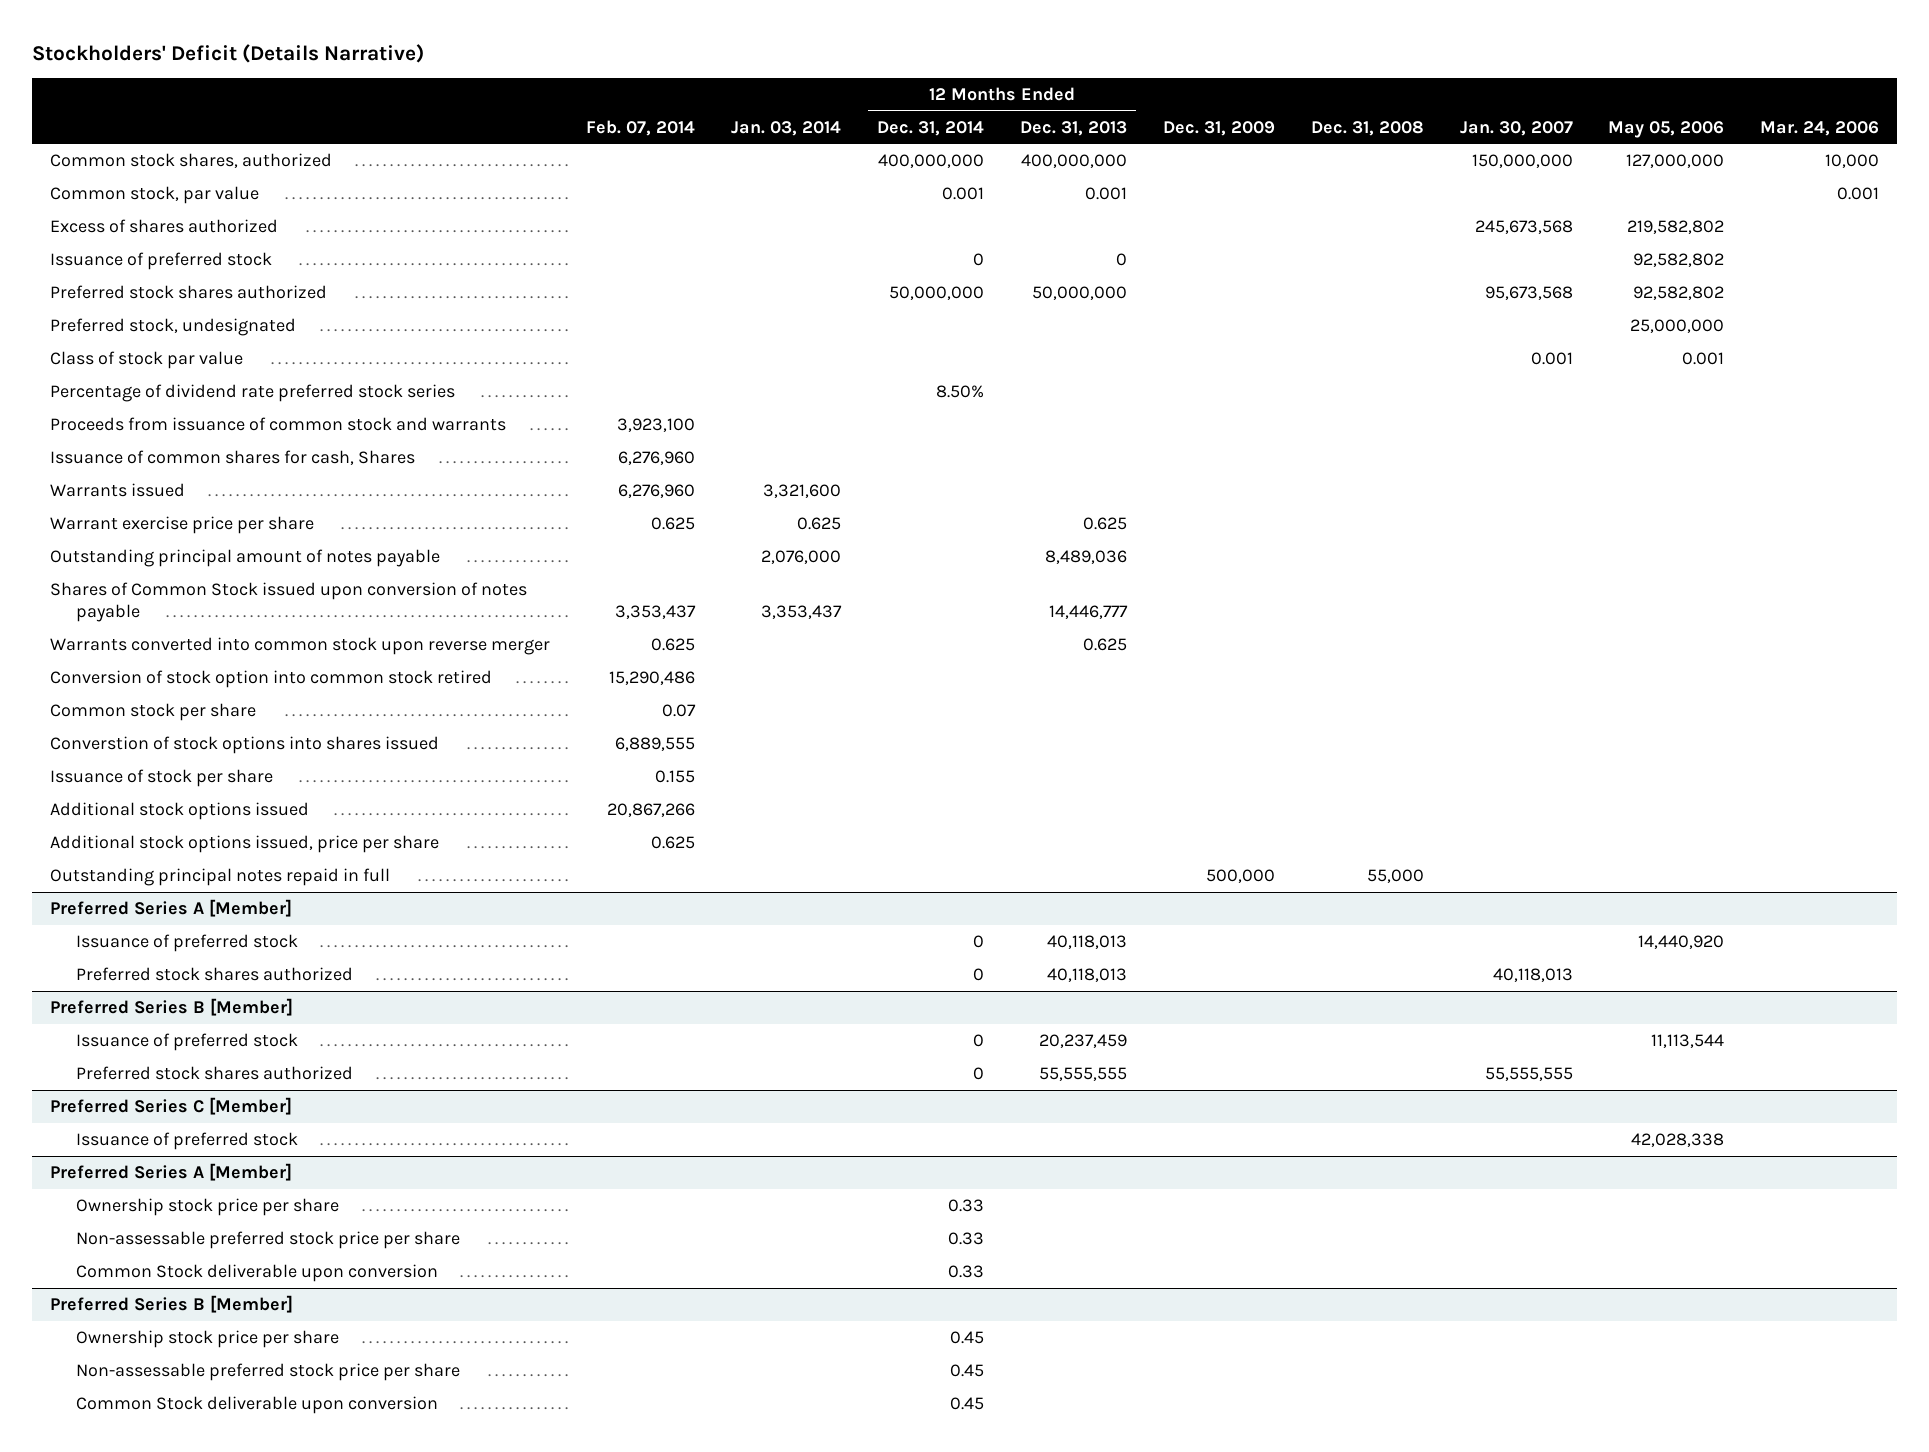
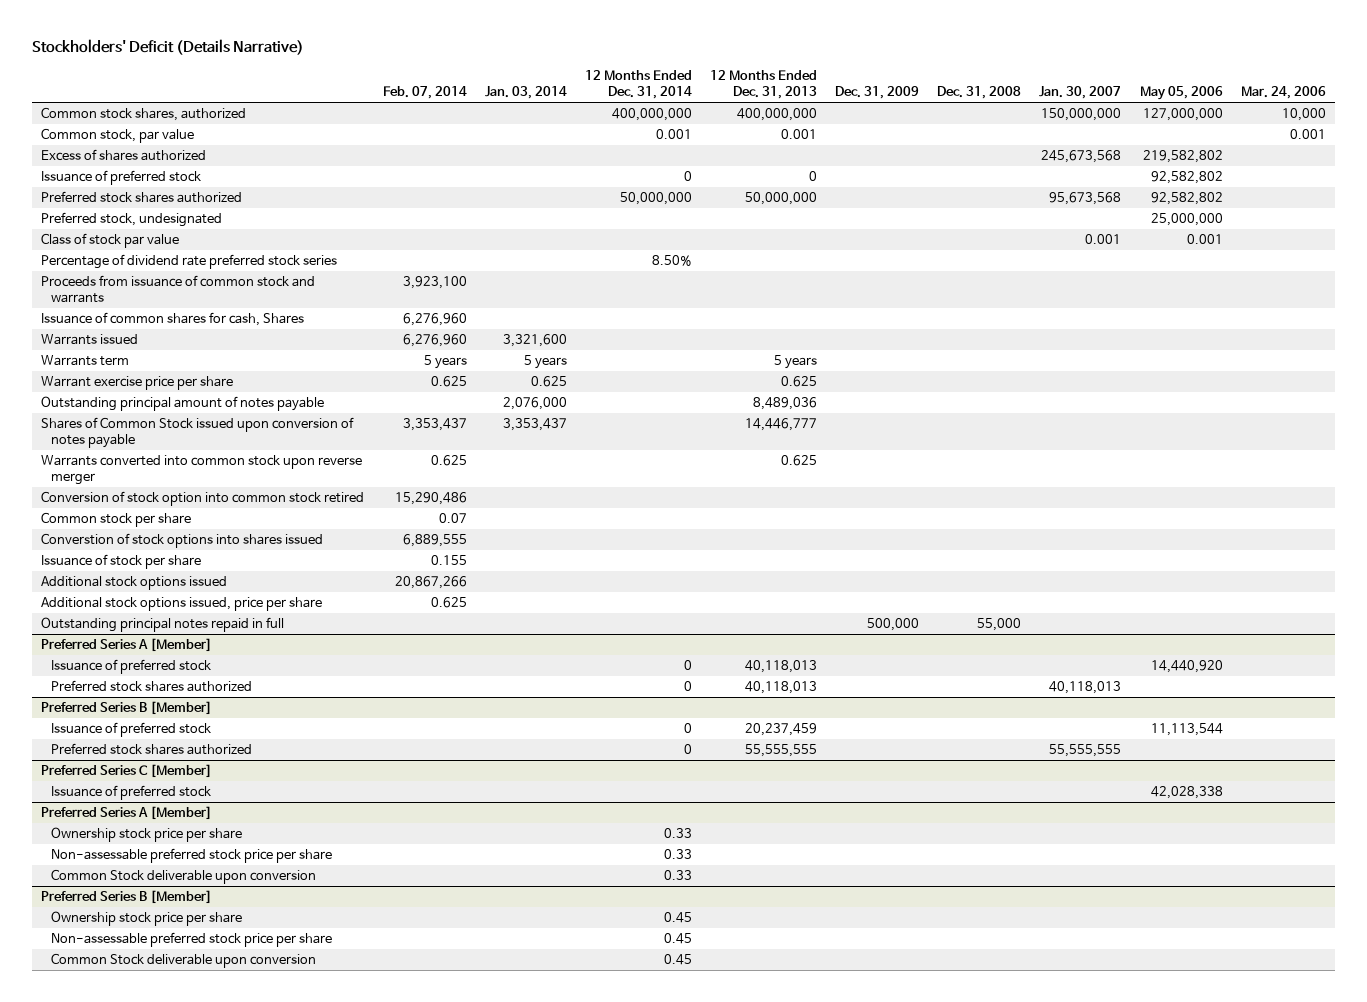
+ Warrants term | 5 years | 5 years | | 5 years | | | | |

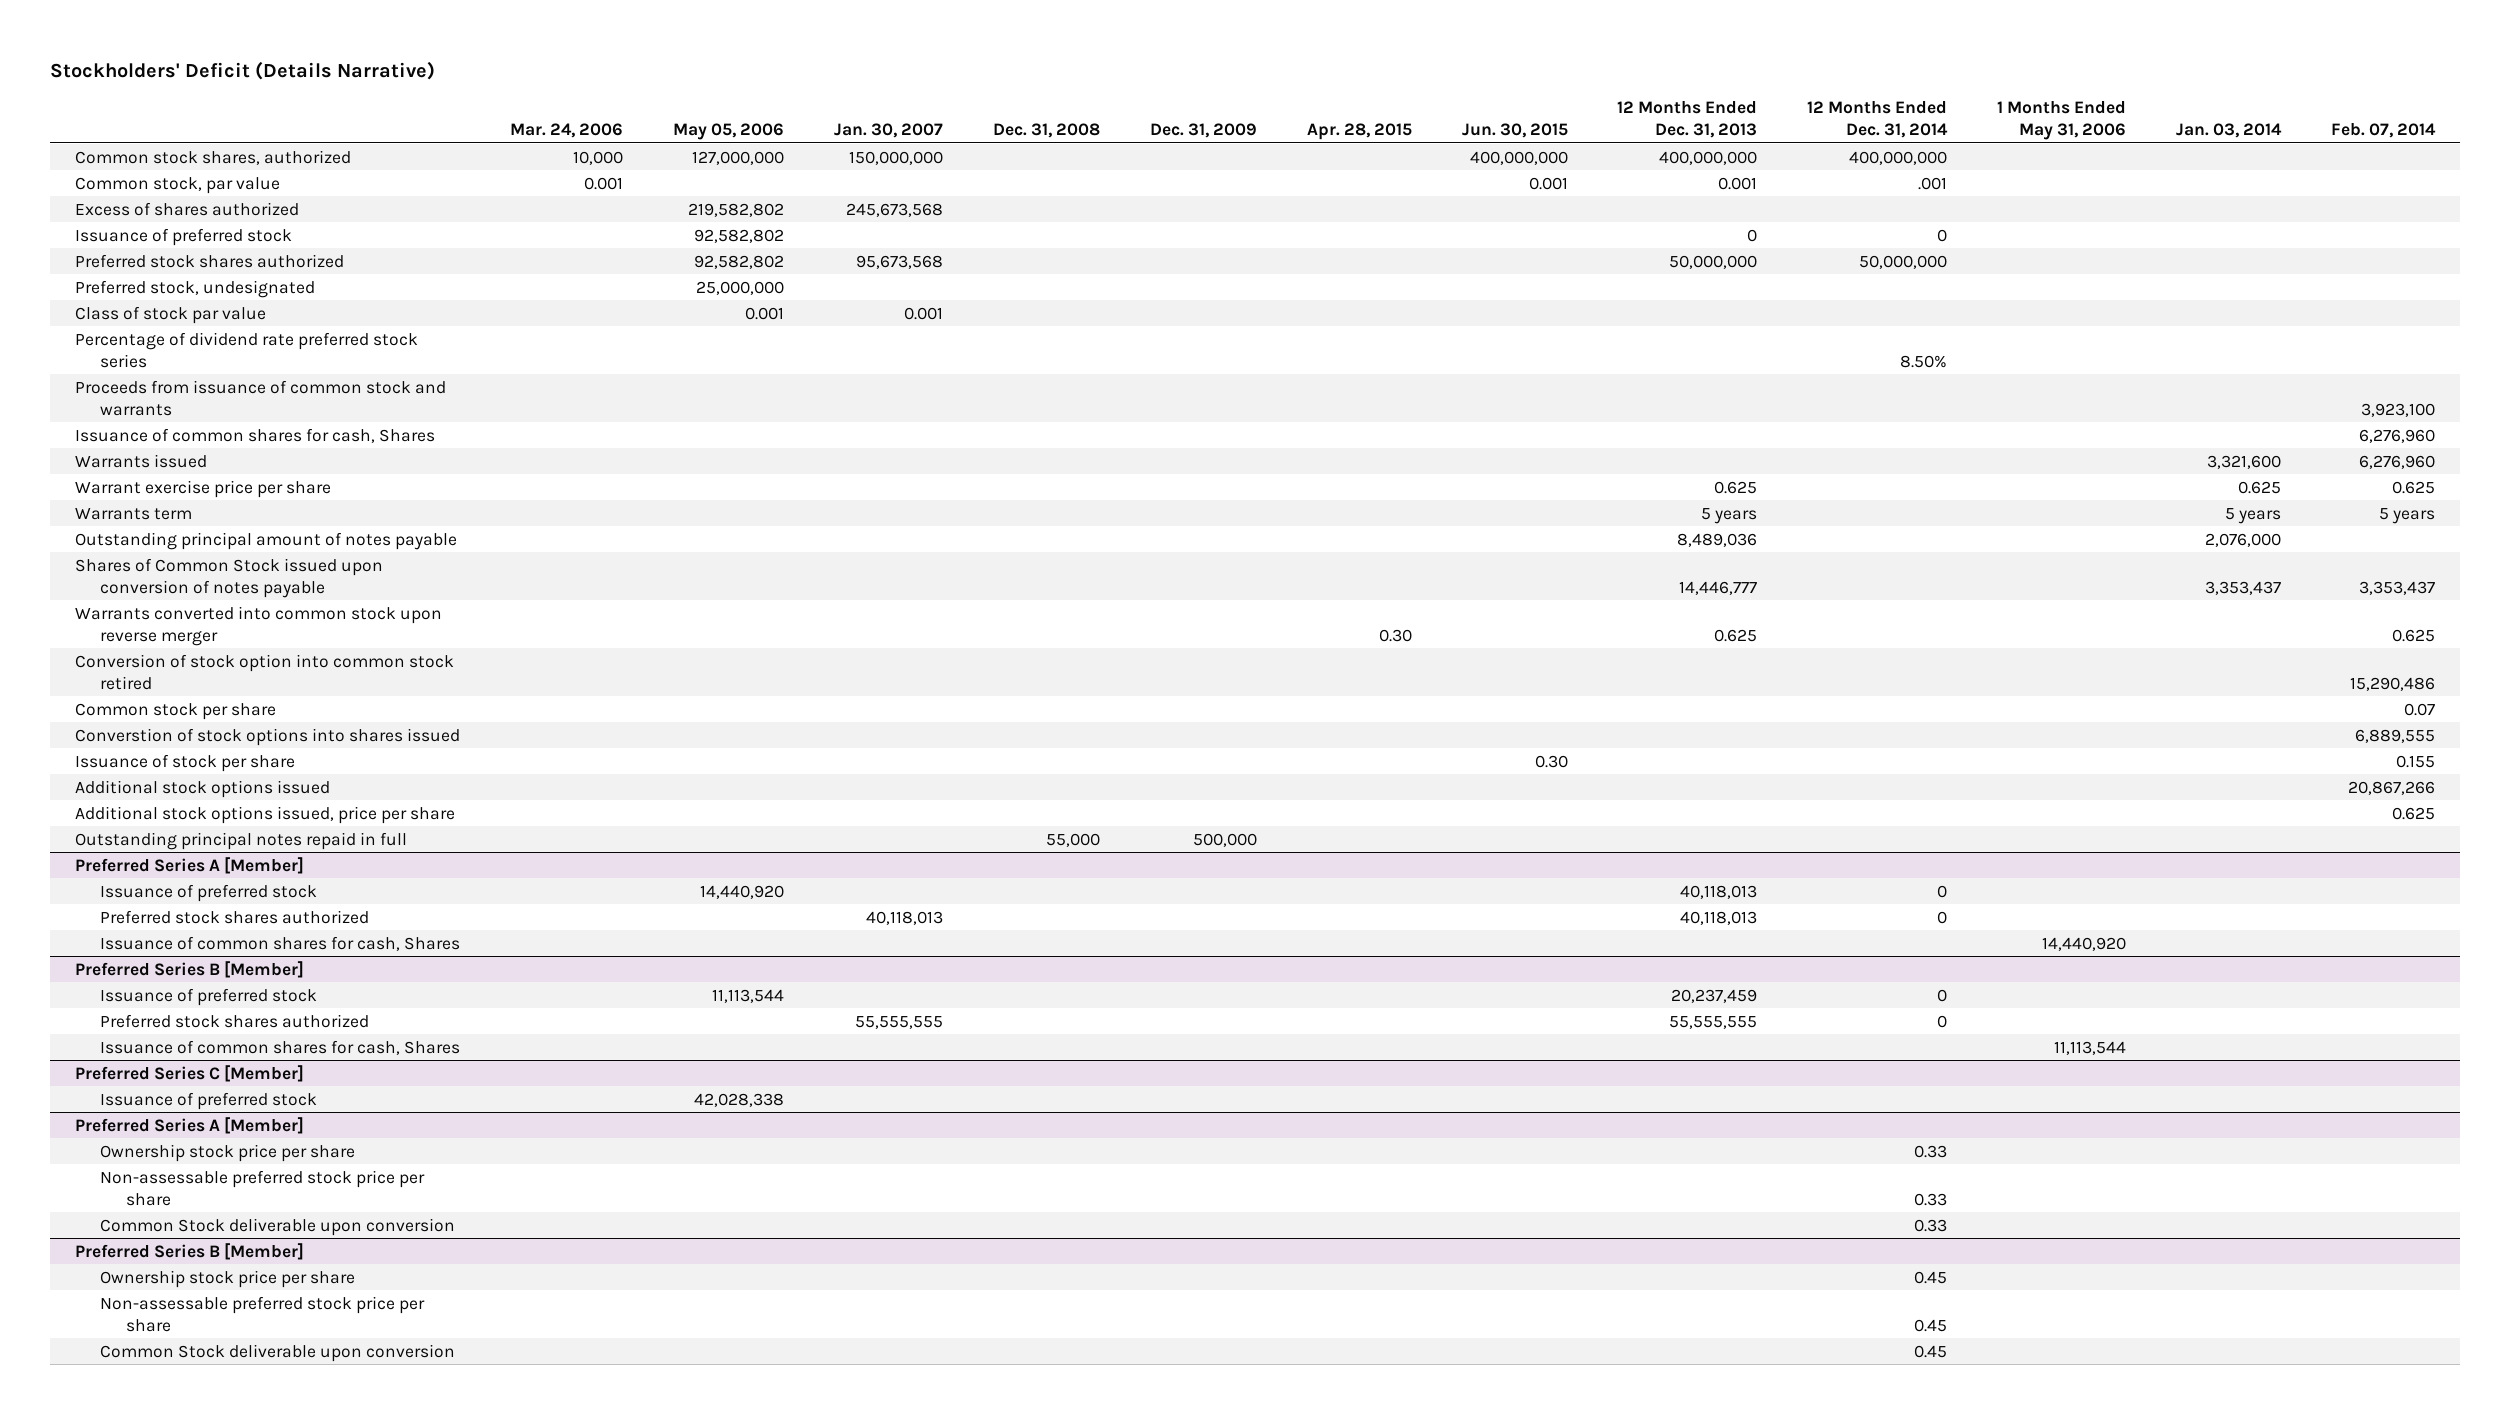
- | Feb. 07, 2014 | Jan. 03, 2014 | 12 Months Ended Dec. 31, 2014 | 12 Months Ended Dec. 31, 2013 | Dec. 31, 2009 | Dec. 31, 2008 | Jan. 30, 2007 | May 05, 2006 | Mar. 24, 2006
+ | Mar. 24, 2006 | May 05, 2006 | Jan. 30, 2007 | Dec. 31, 2008 | Dec. 31, 2009 | Apr. 28, 2015 | Jun. 30, 2015 | 12 Months Ended Dec. 31, 2013 | 12 Months Ended Dec. 31, 2014 | 1 Months Ended May 31, 2006 | Jan. 03, 2014 | Feb. 07, 2014
- Common stock, par value | | | 0.001 | 0.001 | | | | | 0.001
+ Common stock, par value | 0.001 | | | | | | 0.001 | 0.001 | .001 | | |
moved down: Warrants term | | | | | | | | 5 years | | | 5 years | 5 years
@ Preferred Series A [Member]
+ Issuance of common shares for cash, Shares | | | | | | | | | | 14,440,920 | |
@ Preferred Series B [Member]
+ Issuance of common shares for cash, Shares | | | | | | | | | | 11,113,544 | |

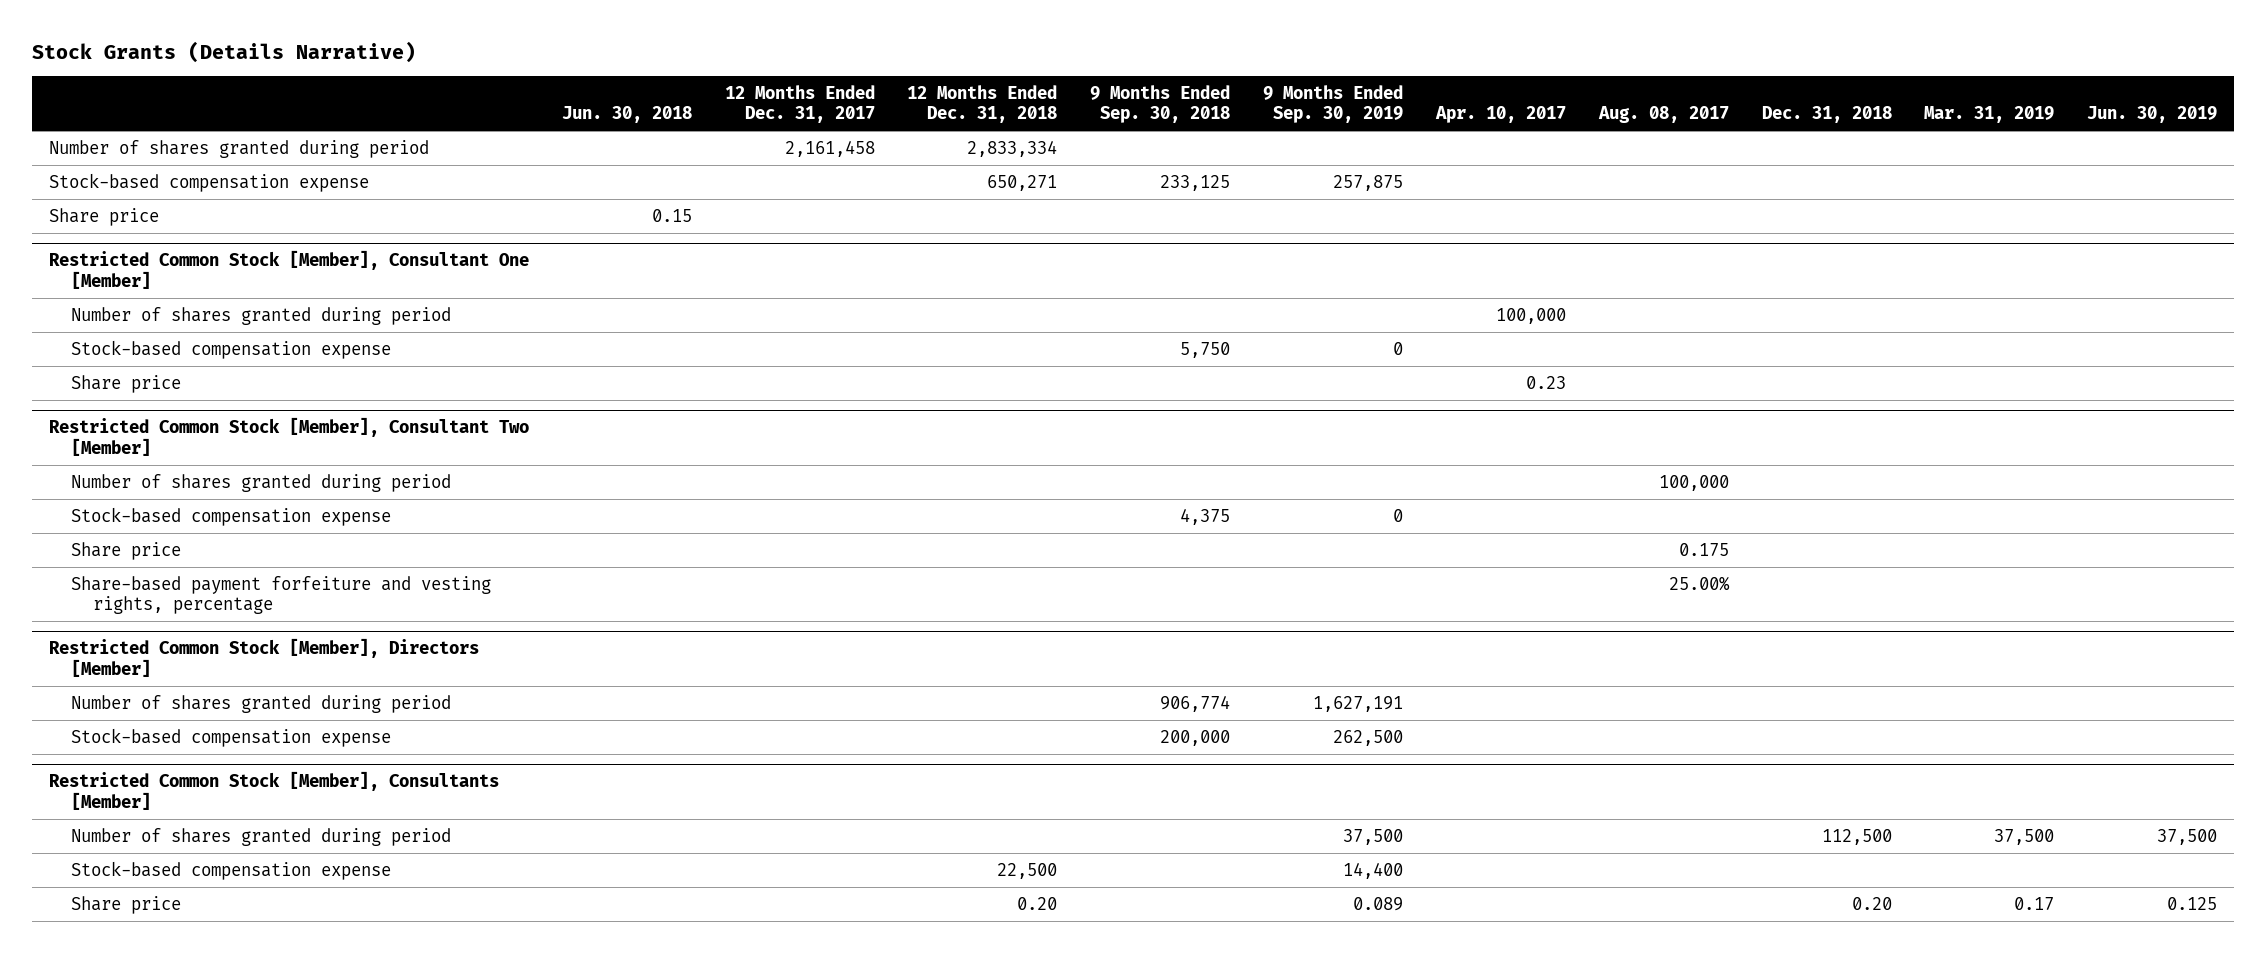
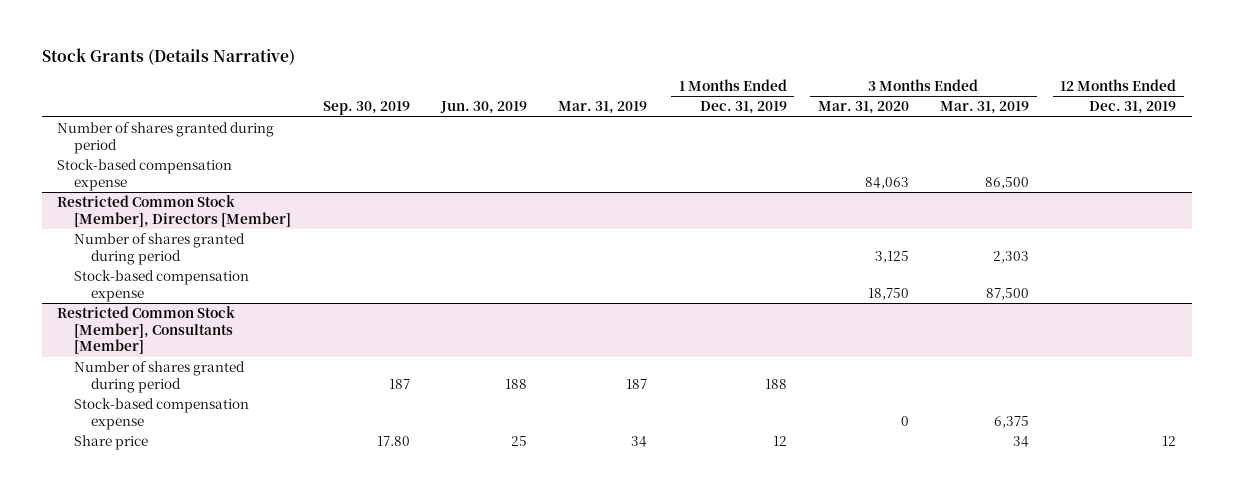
- | Jun. 30, 2018 | 12 Months Ended Dec. 31, 2017 | 12 Months Ended Dec. 31, 2018 | 9 Months Ended Sep. 30, 2018 | 9 Months Ended Sep. 30, 2019 | Apr. 10, 2017 | Aug. 08, 2017 | Dec. 31, 2018 | Mar. 31, 2019 | Jun. 30, 2019
+ | Sep. 30, 2019 | Jun. 30, 2019 | Mar. 31, 2019 | 1 Months Ended Dec. 31, 2019 | 3 Months Ended Mar. 31, 2020 | 3 Months Ended Mar. 31, 2019 | 12 Months Ended Dec. 31, 2019
- Share price | 0.15 | | | | | | | | |
- Restricted Common Stock [Member], Consultant One [Member]
- Number of shares granted during period | | | | | | 100,000 | | | |
- Stock-based compensation expense | | | | 5,750 | 0 | | | | |
- Share price | | | | | | 0.23 | | | |
- Restricted Common Stock [Member], Consultant Two [Member]
- Number of shares granted during period | | | | | | | 100,000 | | |
- Stock-based compensation expense | | | | 4,375 | 0 | | | | |
- Share price | | | | | | | 0.175 | | |
- Share-based payment forfeiture and vesting rights, percentage | | | | | | | 25.00% | | |
@ Restricted Common Stock [Member], Consultants [Member]
- Number of shares granted during period | | | | | 37,500 | | | 112,500 | 37,500 | 37,500
+ Number of shares granted during period | 187 | 188 | 187 | 188 | | |
- Share price | | | 0.20 | | 0.089 | | | 0.20 | 0.17 | 0.125
+ Share price | 17.80 | 25 | 34 | 12 | | 34 | 12

